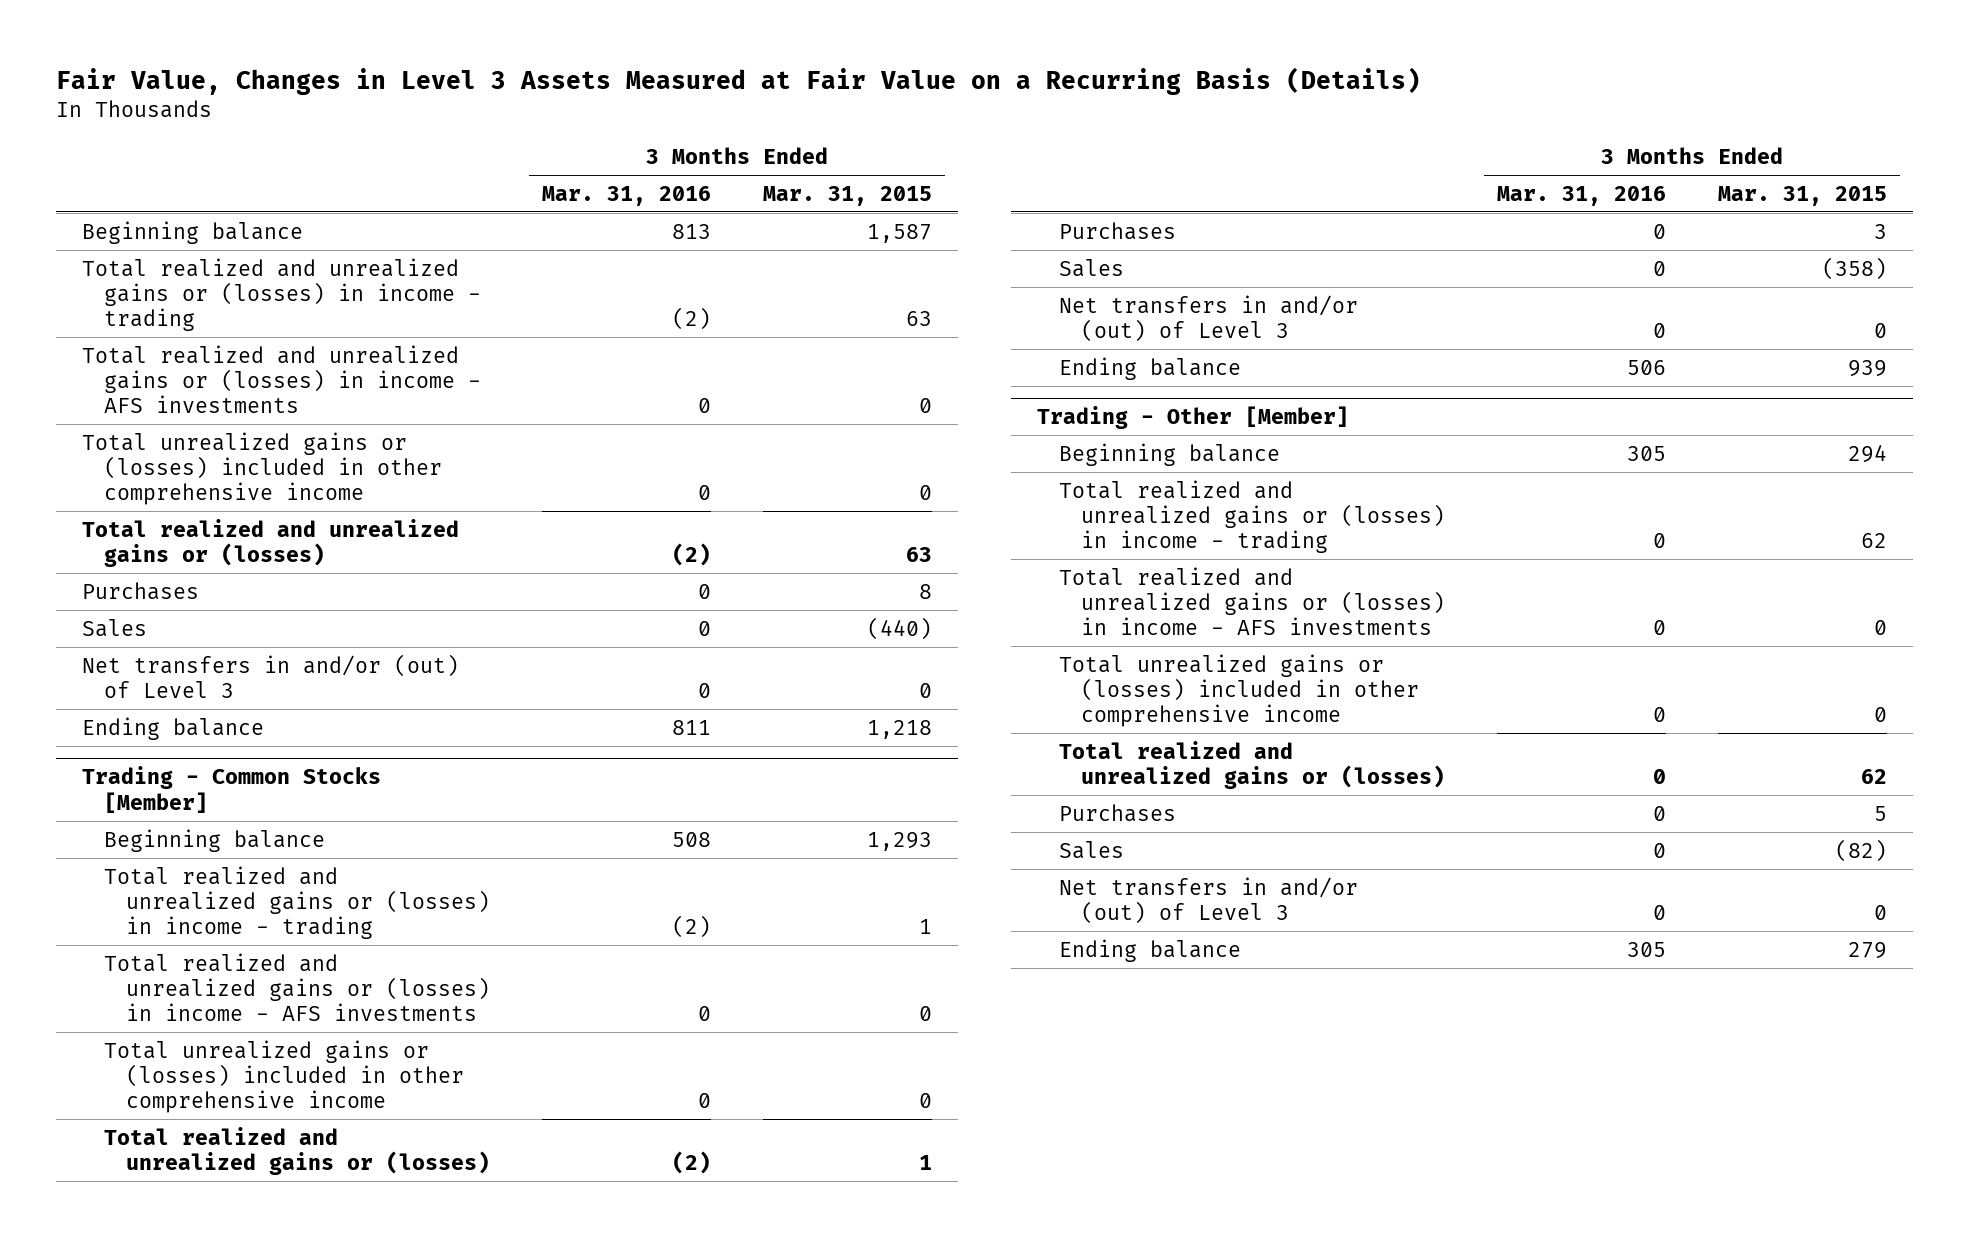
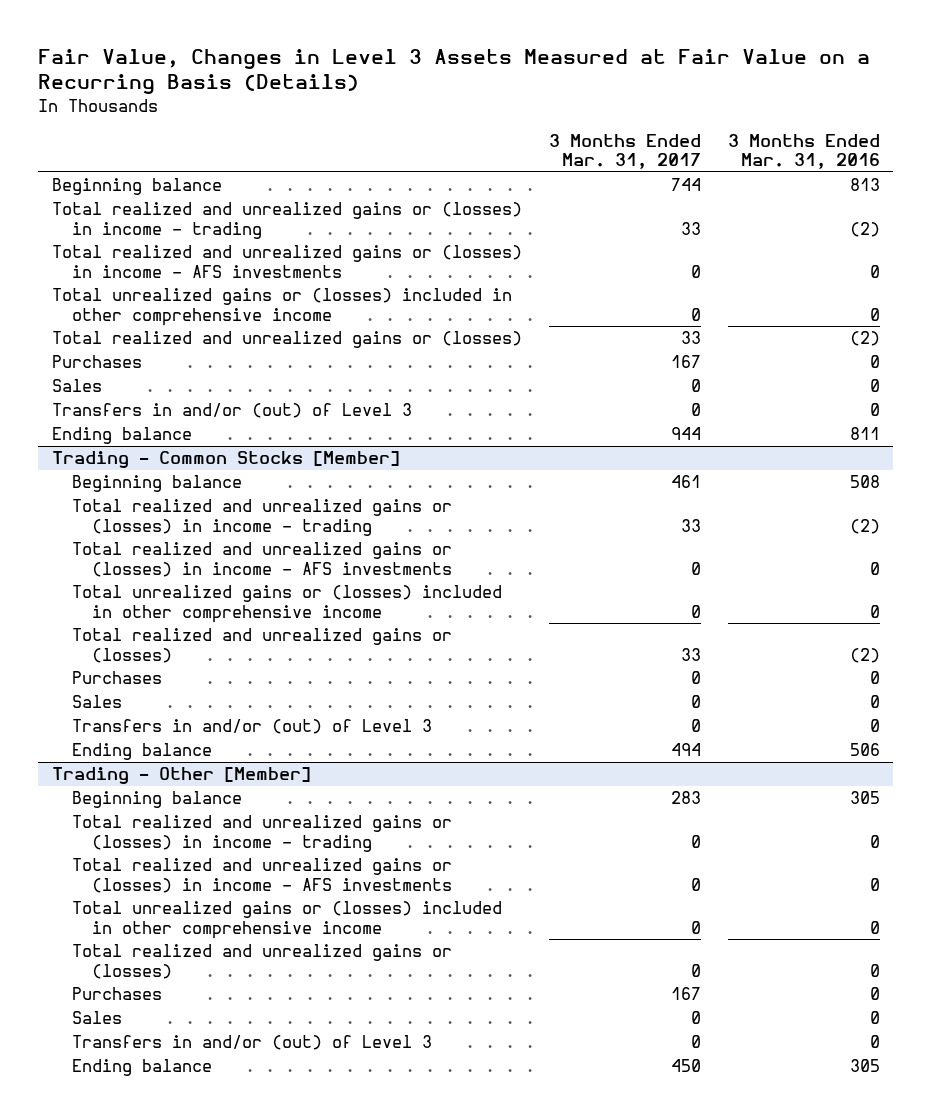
- | 3 Months Ended Mar. 31, 2016 | 3 Months Ended Mar. 31, 2015
+ | 3 Months Ended Mar. 31, 2017 | 3 Months Ended Mar. 31, 2016
- Net transfers in and/or (out) of Level 3 | 0 | 0
+ Transfers in and/or (out) of Level 3 | 0 | 0
@ Trading - Common Stocks [Member]
- Net transfers in and/or (out) of Level 3 | 0 | 0
+ Transfers in and/or (out) of Level 3 | 0 | 0
@ Trading - Other [Member]
- Net transfers in and/or (out) of Level 3 | 0 | 0
+ Transfers in and/or (out) of Level 3 | 0 | 0

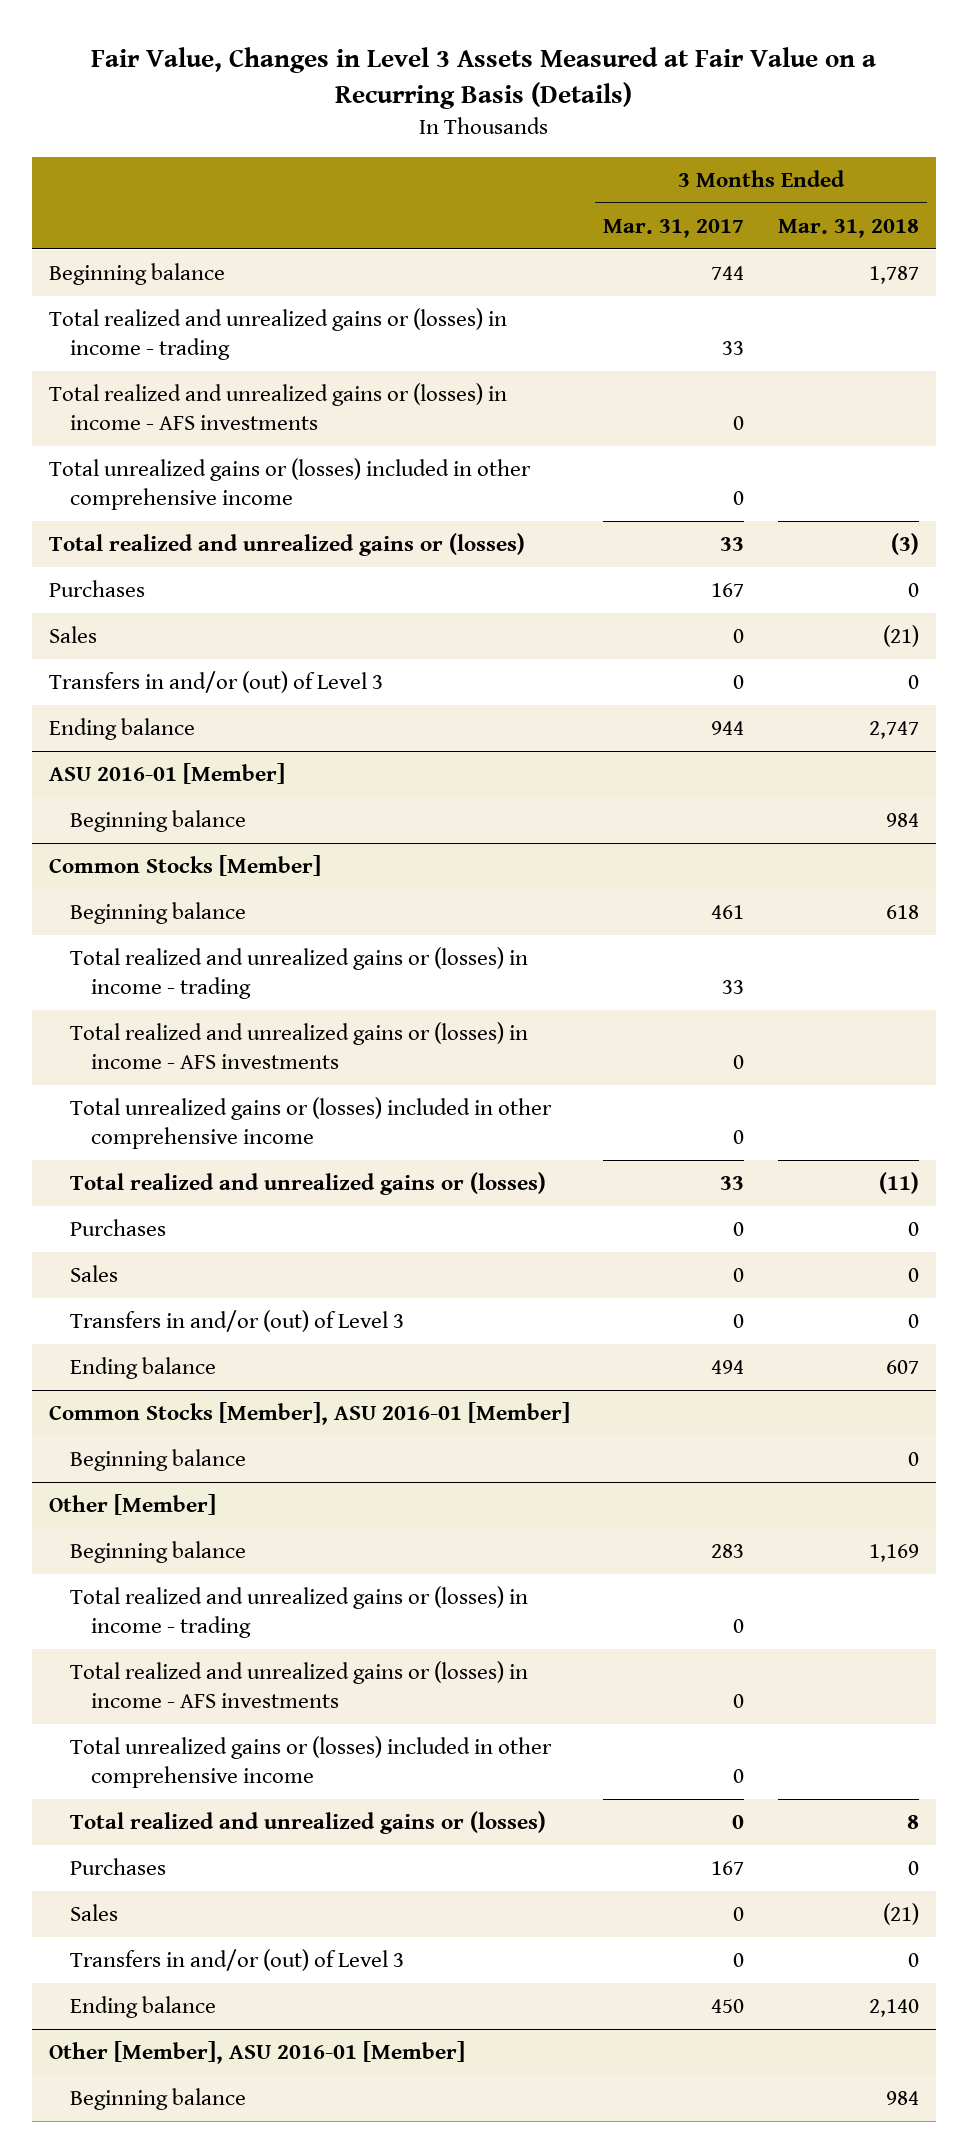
- | 3 Months Ended Mar. 31, 2017 | 3 Months Ended Mar. 31, 2016
+ | 3 Months Ended Mar. 31, 2017 | 3 Months Ended Mar. 31, 2018
- Trading - Common Stocks [Member]
+ ASU 2016-01 [Member]
+ Beginning balance | | 984
+ Common Stocks [Member]
- Trading - Other [Member]
+ Common Stocks [Member], ASU 2016-01 [Member]
+ Beginning balance | | 0
+ Other [Member]
+ Other [Member], ASU 2016-01 [Member]
+ Beginning balance | | 984

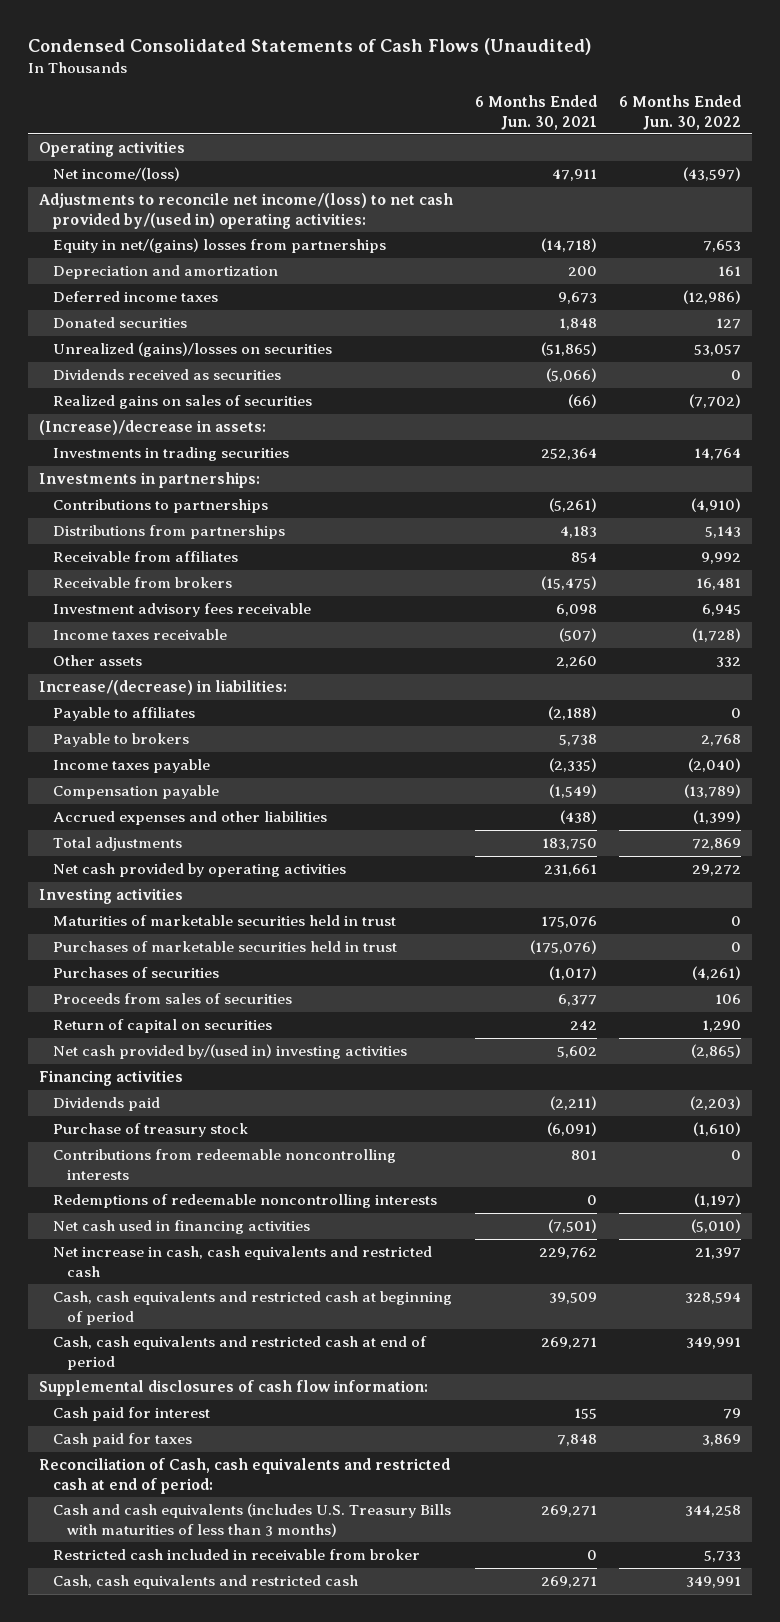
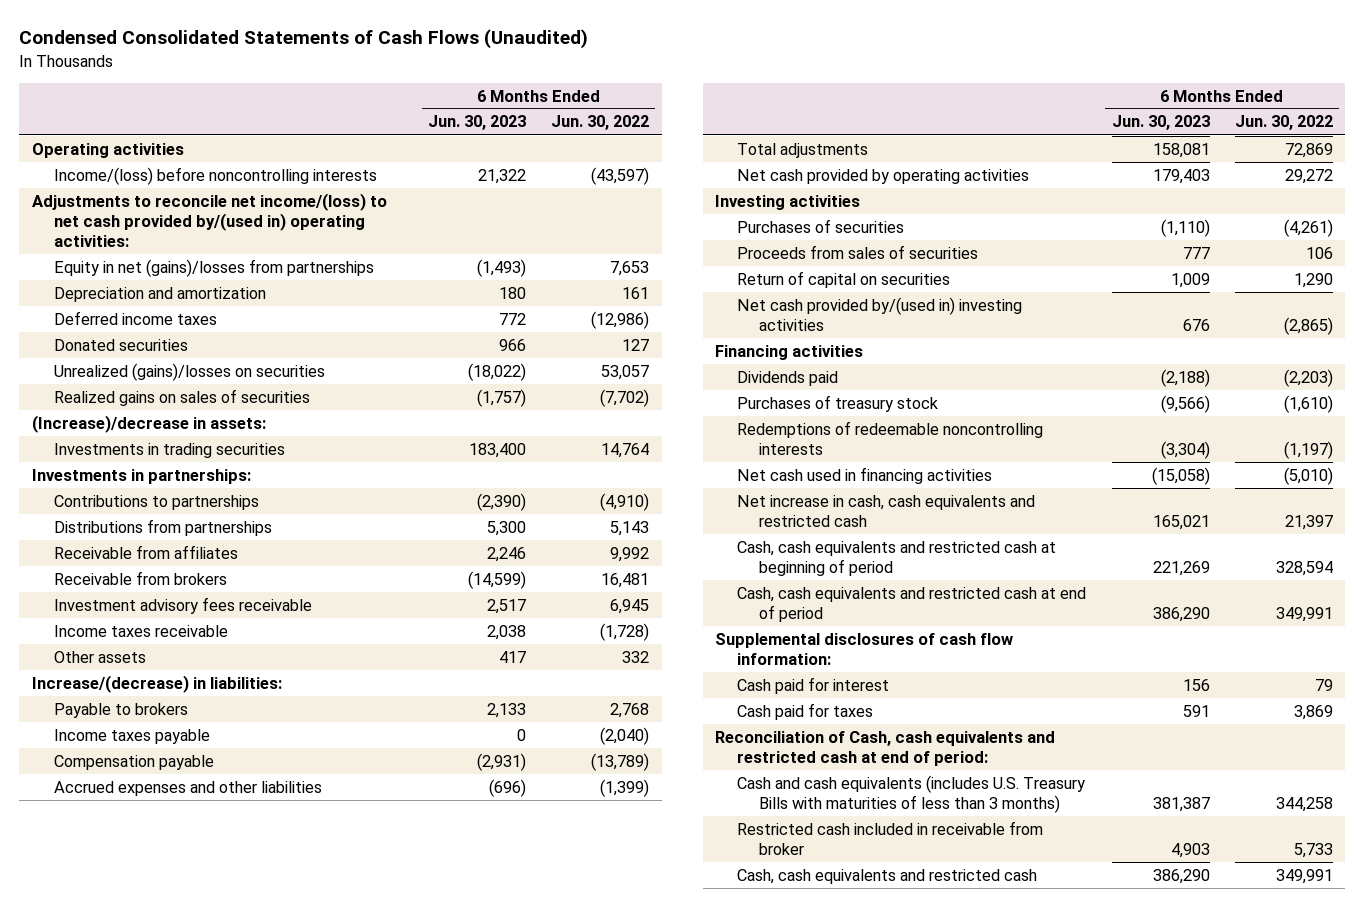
- | 6 Months Ended Jun. 30, 2021 | 6 Months Ended Jun. 30, 2022
+ | 6 Months Ended Jun. 30, 2023 | 6 Months Ended Jun. 30, 2022
- Net income/(loss) | 47,911 | (43,597)
+ Income/(loss) before noncontrolling interests | 21,322 | (43,597)
- Equity in net/(gains) losses from partnerships | (14,718) | 7,653
+ Equity in net (gains)/losses from partnerships | (1,493) | 7,653
- Dividends received as securities | (5,066) | 0
- Payable to affiliates | (2,188) | 0
- Maturities of marketable securities held in trust | 175,076 | 0
- Purchases of marketable securities held in trust | (175,076) | 0
- Purchase of treasury stock | (6,091) | (1,610)
- Contributions from redeemable noncontrolling interests | 801 | 0
+ Purchases of treasury stock | (9,566) | (1,610)

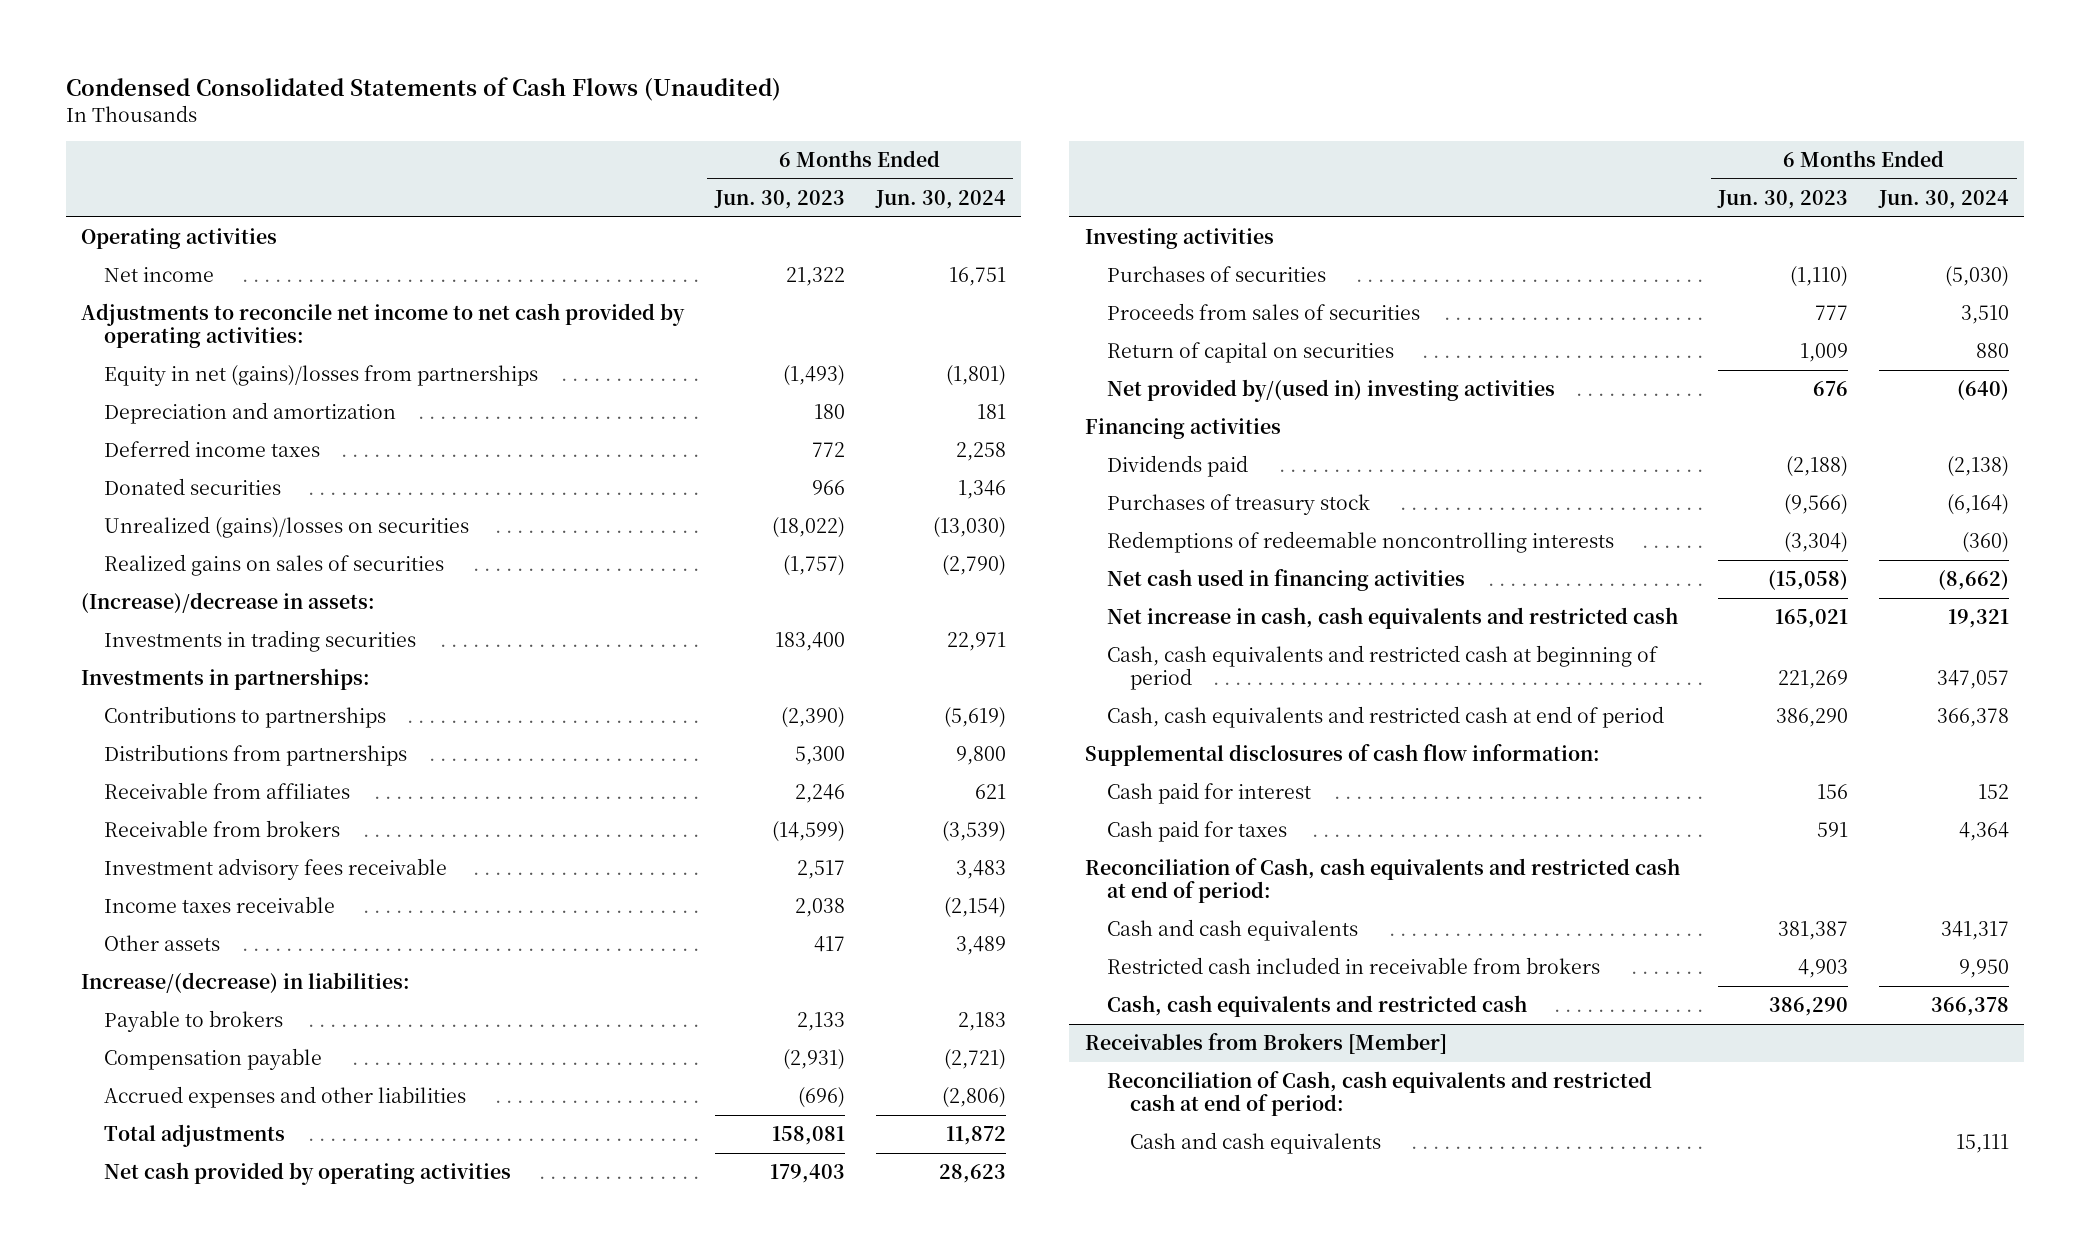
- | 6 Months Ended Jun. 30, 2023 | 6 Months Ended Jun. 30, 2022
+ | 6 Months Ended Jun. 30, 2023 | 6 Months Ended Jun. 30, 2024
- Income/(loss) before noncontrolling interests | 21,322 | (43,597)
- Adjustments to reconcile net income/(loss) to net cash provided by/(used in) operating activities:
+ Net income | 21,322 | 16,751
+ Adjustments to reconcile net income to net cash provided by operating activities:
- Income taxes payable | 0 | (2,040)
- Net cash provided by/(used in) investing activities | 676 | (2,865)
+ Net provided by/(used in) investing activities | 676 | (640)
- Cash and cash equivalents (includes U.S. Treasury Bills with maturities of less than 3 months) | 381,387 | 344,258
- Restricted cash included in receivable from broker | 4,903 | 5,733
+ Cash and cash equivalents | 381,387 | 341,317
+ Restricted cash included in receivable from brokers | 4,903 | 9,950
+ Receivables from Brokers [Member]
+ Reconciliation of Cash, cash equivalents and restricted cash at end of period:
+ Cash and cash equivalents | | 15,111

